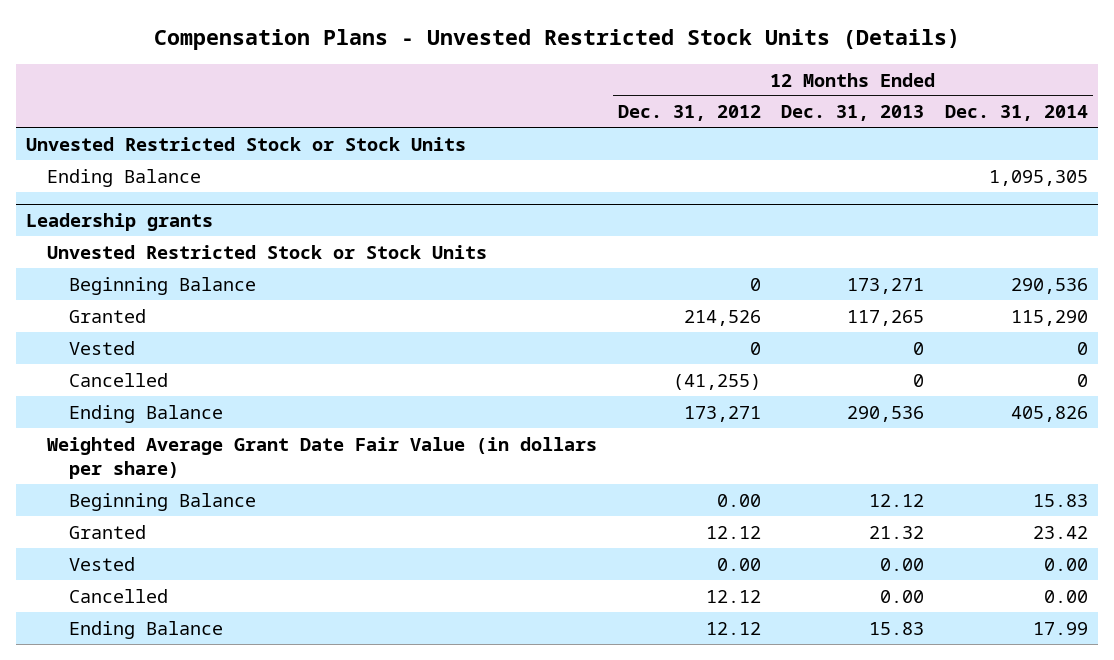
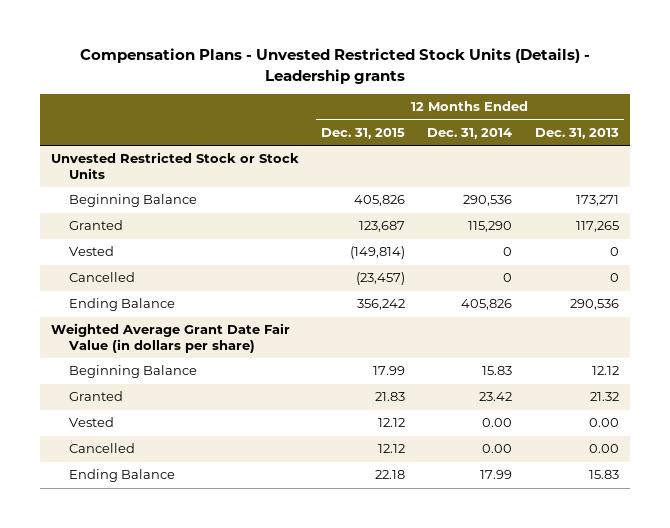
- Compensation Plans - Unvested Restricted Stock Units (Details)
+ Compensation Plans - Unvested Restricted Stock Units (Details) - Leadership grants
- | 12 Months Ended Dec. 31, 2012 | 12 Months Ended Dec. 31, 2013 | 12 Months Ended Dec. 31, 2014
+ | 12 Months Ended Dec. 31, 2015 | 12 Months Ended Dec. 31, 2014 | 12 Months Ended Dec. 31, 2013
- Ending Balance | | | 1,095,305
- Leadership grants
- Unvested Restricted Stock or Stock Units

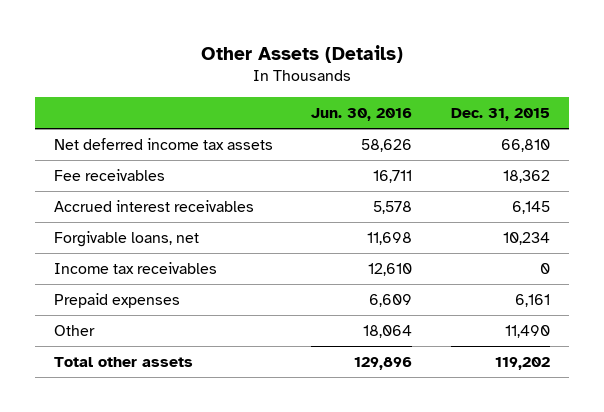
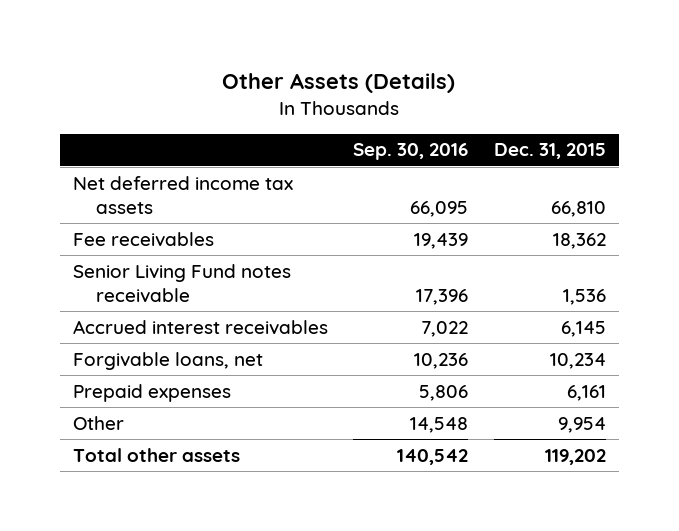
- | Jun. 30, 2016 | Dec. 31, 2015
+ | Sep. 30, 2016 | Dec. 31, 2015
+ Senior Living Fund notes receivable | 17,396 | 1,536
- Income tax receivables | 12,610 | 0
- Other | 18,064 | 11,490
+ Other | 14,548 | 9,954

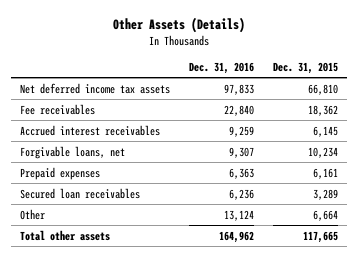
- | Sep. 30, 2016 | Dec. 31, 2015
+ | Dec. 31, 2016 | Dec. 31, 2015
- Senior Living Fund notes receivable | 17,396 | 1,536
- Other | 14,548 | 9,954
- Total other assets | 140,542 | 119,202
+ Secured loan receivables | 6,236 | 3,289
+ Other | 13,124 | 6,664
+ Total other assets | 164,962 | 117,665

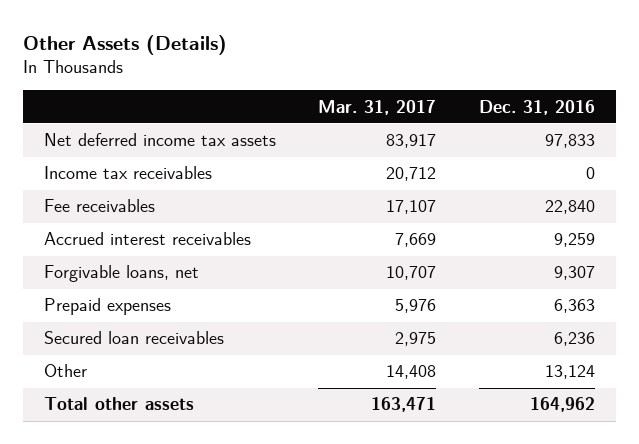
- | Dec. 31, 2016 | Dec. 31, 2015
+ | Mar. 31, 2017 | Dec. 31, 2016
+ Income tax receivables | 20,712 | 0

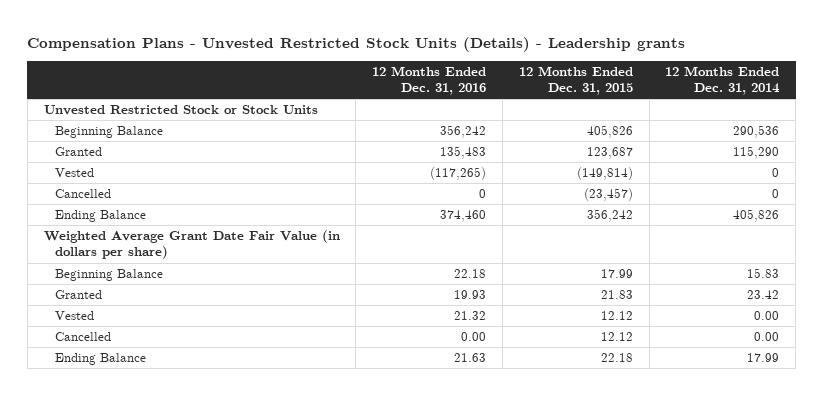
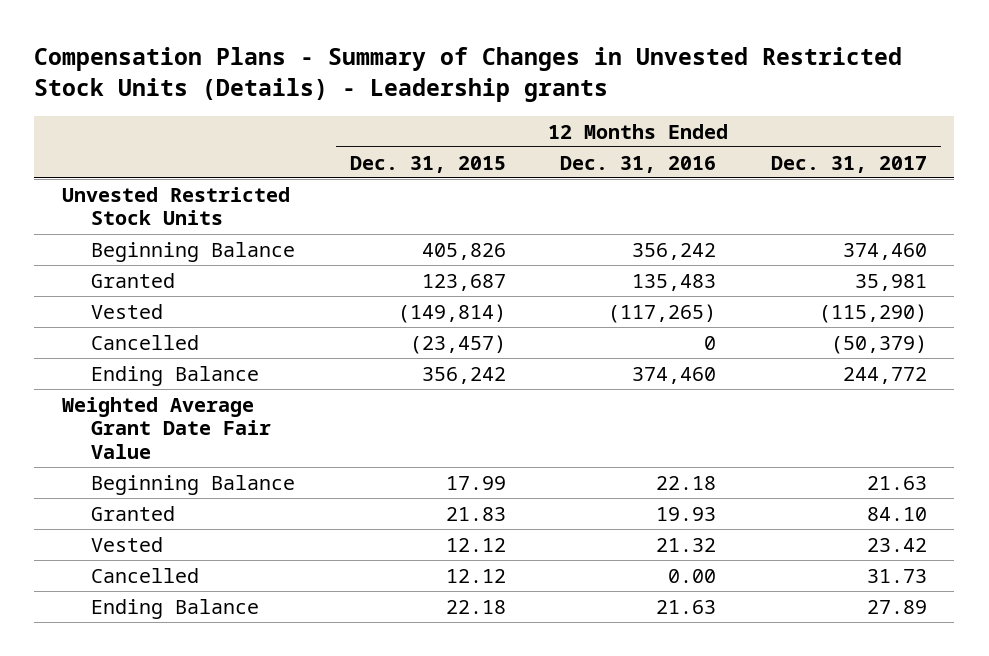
- Compensation Plans - Unvested Restricted Stock Units (Details) - Leadership grants
+ Compensation Plans - Summary of Changes in Unvested Restricted Stock Units (Details) - Leadership grants
- | 12 Months Ended Dec. 31, 2016 | 12 Months Ended Dec. 31, 2015 | 12 Months Ended Dec. 31, 2014
+ | 12 Months Ended Dec. 31, 2015 | 12 Months Ended Dec. 31, 2016 | 12 Months Ended Dec. 31, 2017
- Unvested Restricted Stock or Stock Units
+ Unvested Restricted Stock Units
- Weighted Average Grant Date Fair Value (in dollars per share)
+ Weighted Average Grant Date Fair Value

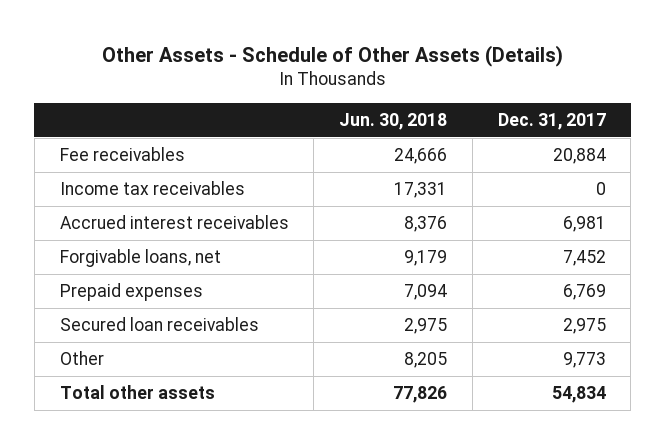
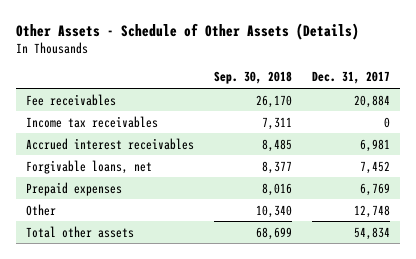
- | Jun. 30, 2018 | Dec. 31, 2017
+ | Sep. 30, 2018 | Dec. 31, 2017
- Secured loan receivables | 2,975 | 2,975
- Other | 8,205 | 9,773
+ Other | 10,340 | 12,748

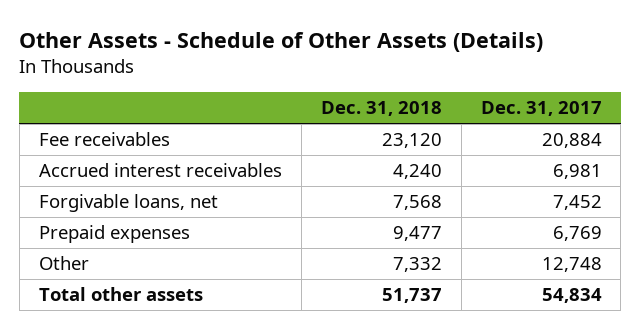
- | Sep. 30, 2018 | Dec. 31, 2017
+ | Dec. 31, 2018 | Dec. 31, 2017
- Income tax receivables | 7,311 | 0

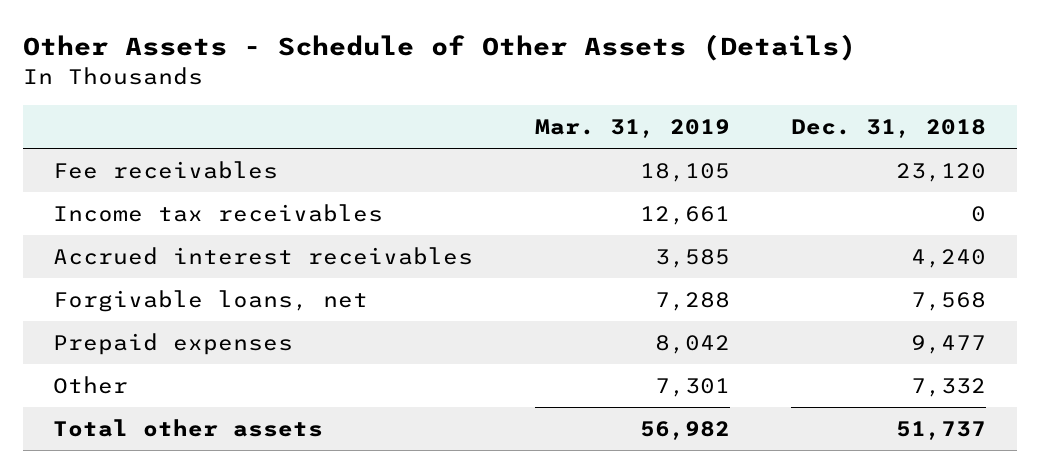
- | Dec. 31, 2018 | Dec. 31, 2017
+ | Mar. 31, 2019 | Dec. 31, 2018
+ Income tax receivables | 12,661 | 0

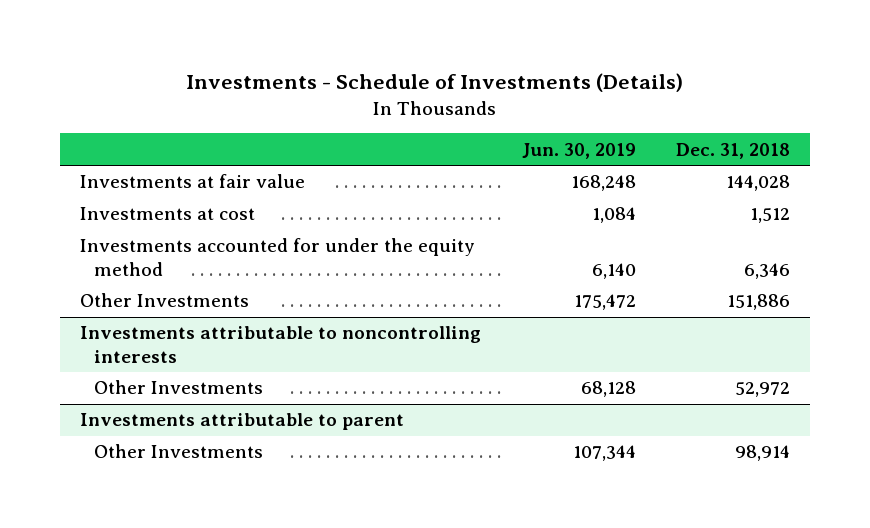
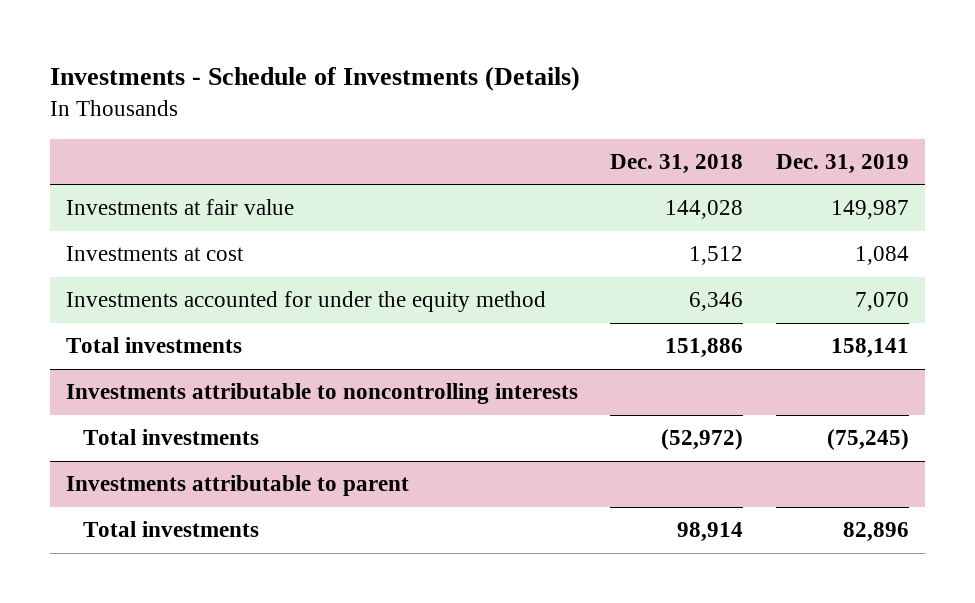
- | Jun. 30, 2019 | Dec. 31, 2018
+ | Dec. 31, 2018 | Dec. 31, 2019
- Other Investments | 175,472 | 151,886
+ Total investments | 151,886 | 158,141
@ Investments attributable to noncontrolling interests
- Other Investments | 68,128 | 52,972
+ Total investments | (52,972) | (75,245)
@ Investments attributable to parent
- Other Investments | 107,344 | 98,914
+ Total investments | 98,914 | 82,896

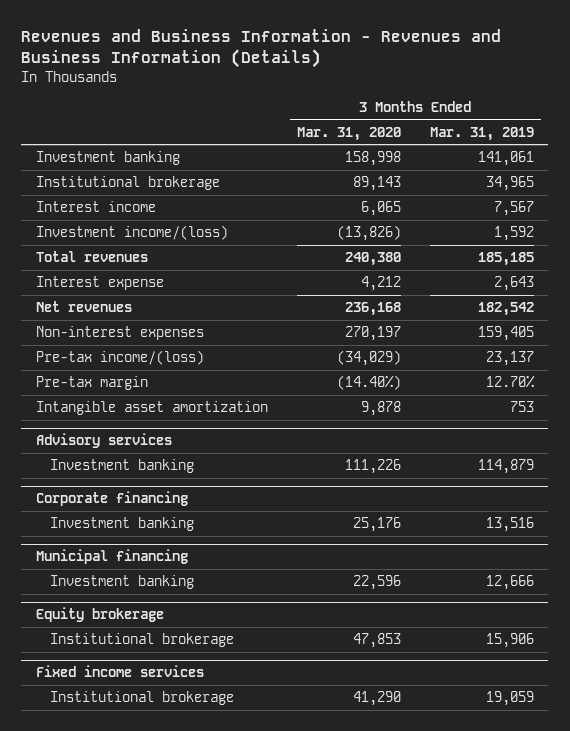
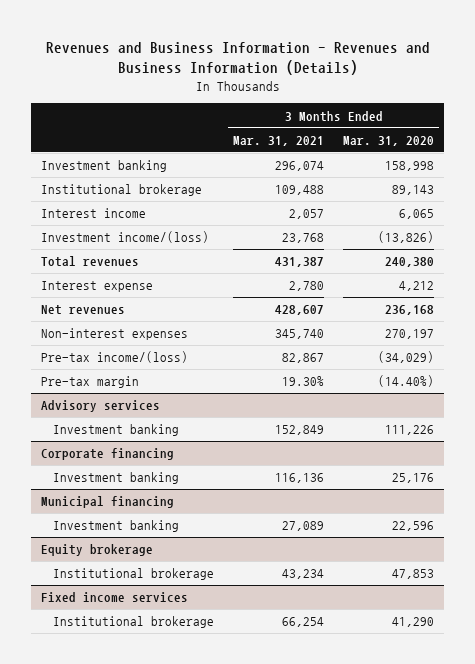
- | 3 Months Ended Mar. 31, 2020 | 3 Months Ended Mar. 31, 2019
+ | 3 Months Ended Mar. 31, 2021 | 3 Months Ended Mar. 31, 2020
- Intangible asset amortization | 9,878 | 753

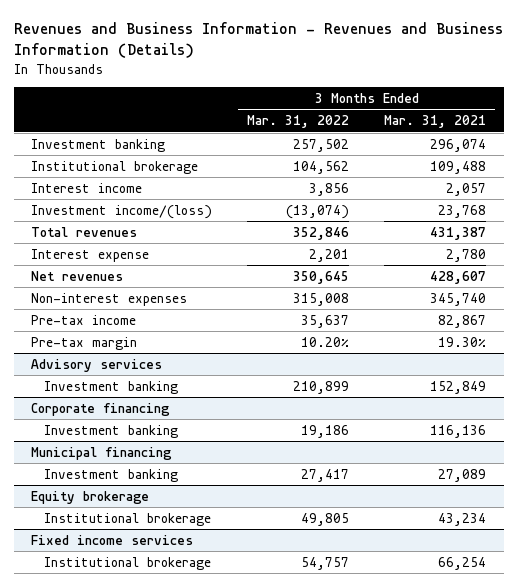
- | 3 Months Ended Mar. 31, 2021 | 3 Months Ended Mar. 31, 2020
+ | 3 Months Ended Mar. 31, 2022 | 3 Months Ended Mar. 31, 2021
- Pre-tax income/(loss) | 82,867 | (34,029)
+ Pre-tax income | 35,637 | 82,867

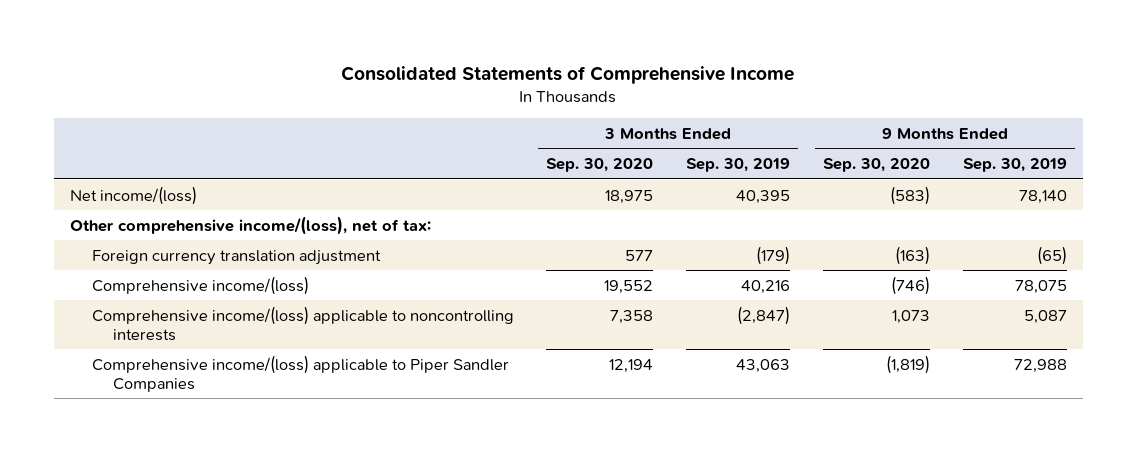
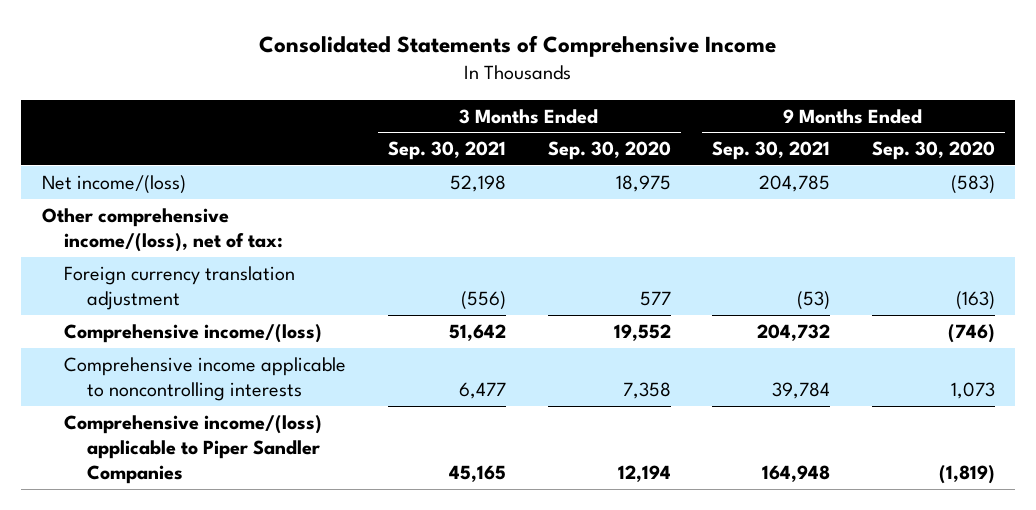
- | 3 Months Ended Sep. 30, 2020 | 3 Months Ended Sep. 30, 2019 | 9 Months Ended Sep. 30, 2020 | 9 Months Ended Sep. 30, 2019
+ | 3 Months Ended Sep. 30, 2021 | 3 Months Ended Sep. 30, 2020 | 9 Months Ended Sep. 30, 2021 | 9 Months Ended Sep. 30, 2020
- Comprehensive income/(loss) applicable to noncontrolling interests | 7,358 | (2,847) | 1,073 | 5,087
+ Comprehensive income applicable to noncontrolling interests | 6,477 | 7,358 | 39,784 | 1,073

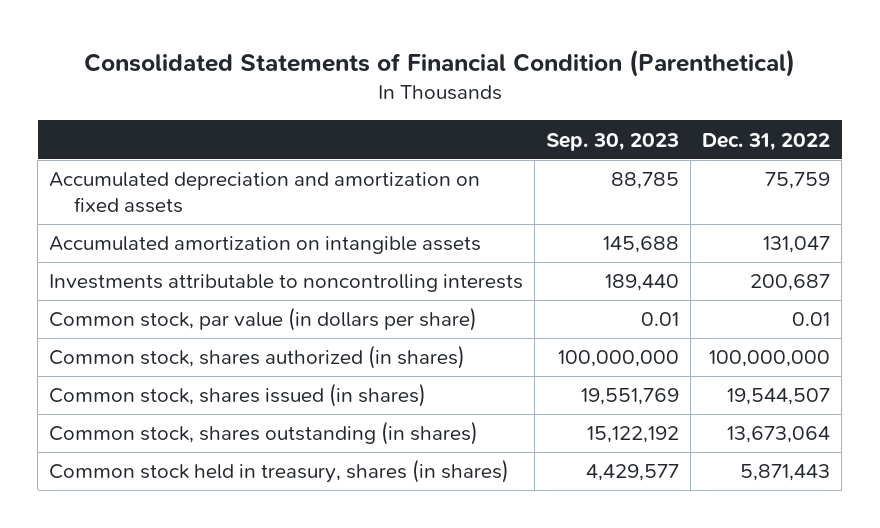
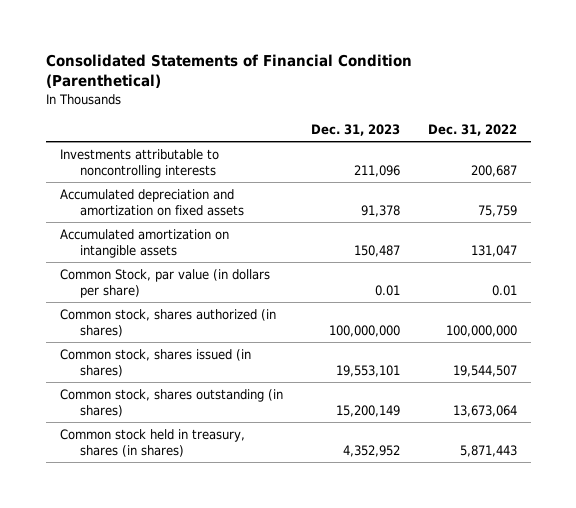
- | Sep. 30, 2023 | Dec. 31, 2022
+ | Dec. 31, 2023 | Dec. 31, 2022
moved up: Investments attributable to noncontrolling interests | 211,096 | 200,687
- Common stock, par value (in dollars per share) | 0.01 | 0.01
+ Common Stock, par value (in dollars per share) | 0.01 | 0.01

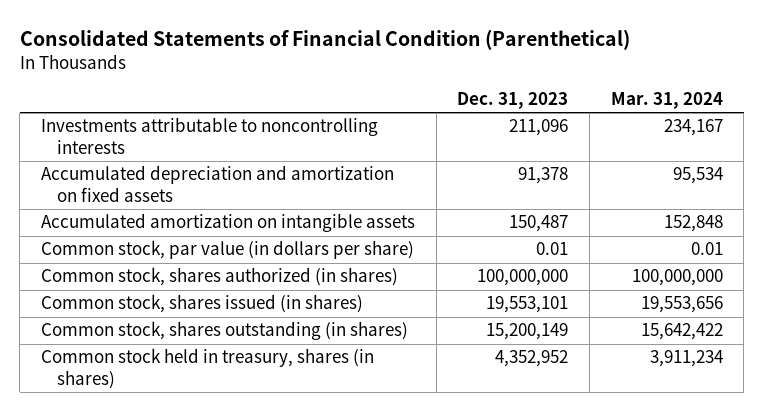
- | Dec. 31, 2023 | Dec. 31, 2022
+ | Dec. 31, 2023 | Mar. 31, 2024
- Common Stock, par value (in dollars per share) | 0.01 | 0.01
+ Common stock, par value (in dollars per share) | 0.01 | 0.01

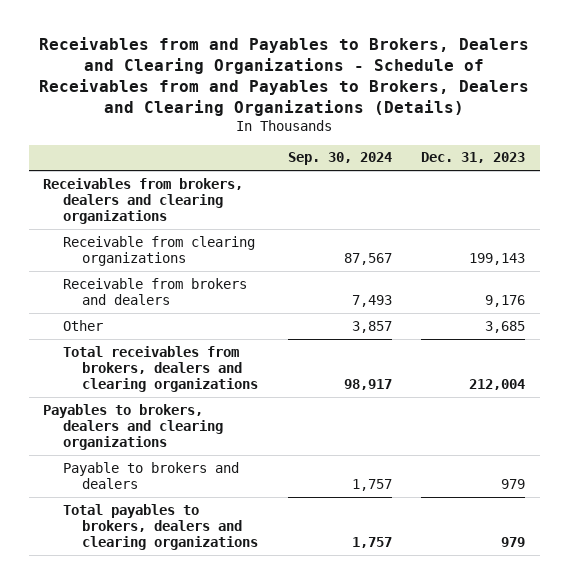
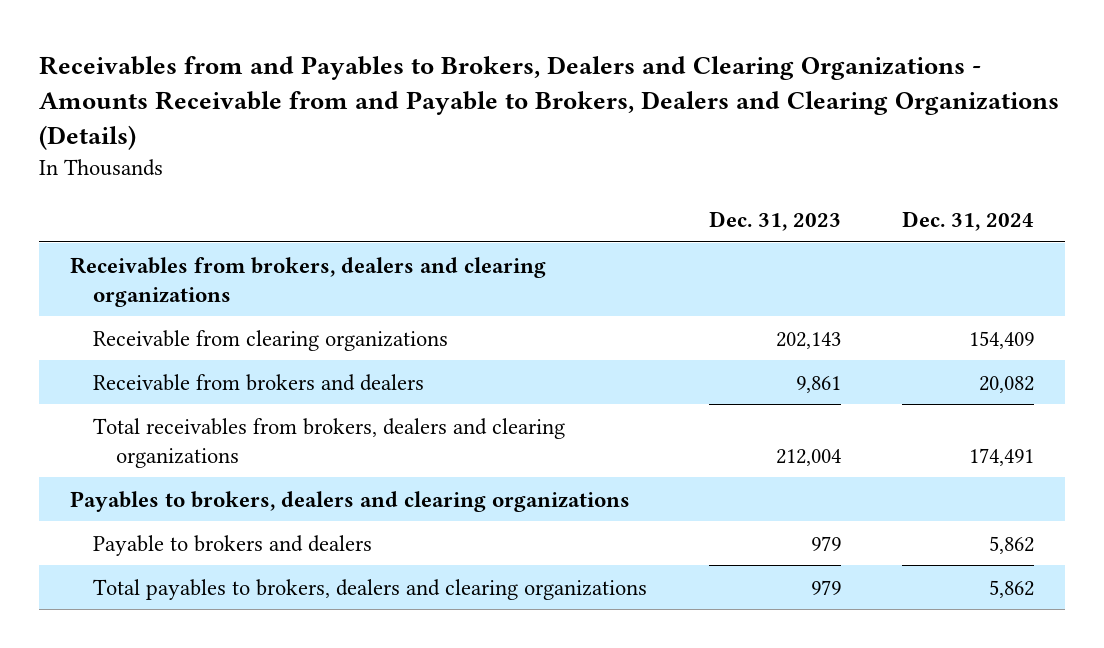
- Receivables from and Payables to Brokers, Dealers and Clearing Organizations - Schedule of Receivables from and Payables to Brokers, Dealers and Clearing Organizations (Details)
+ Receivables from and Payables to Brokers, Dealers and Clearing Organizations - Amounts Receivable from and Payable to Brokers, Dealers and Clearing Organizations (Details)
- | Sep. 30, 2024 | Dec. 31, 2023
+ | Dec. 31, 2023 | Dec. 31, 2024
- Receivable from clearing organizations | 87,567 | 199,143
- Receivable from brokers and dealers | 7,493 | 9,176
- Other | 3,857 | 3,685
+ Receivable from clearing organizations | 202,143 | 154,409
+ Receivable from brokers and dealers | 9,861 | 20,082

